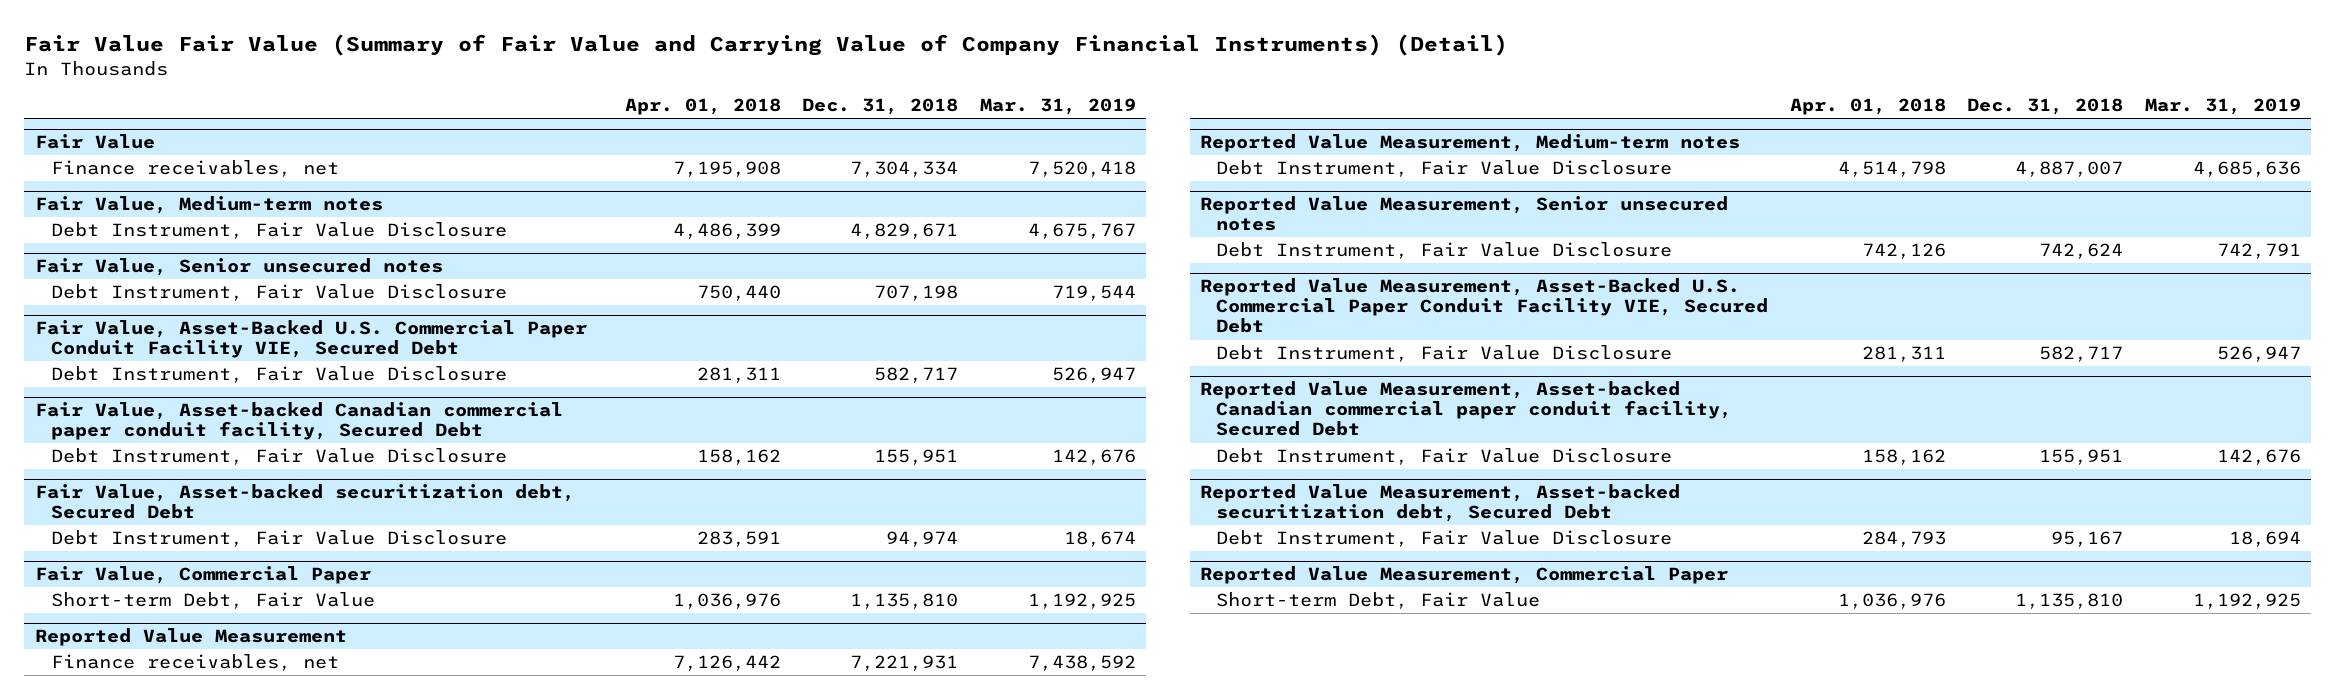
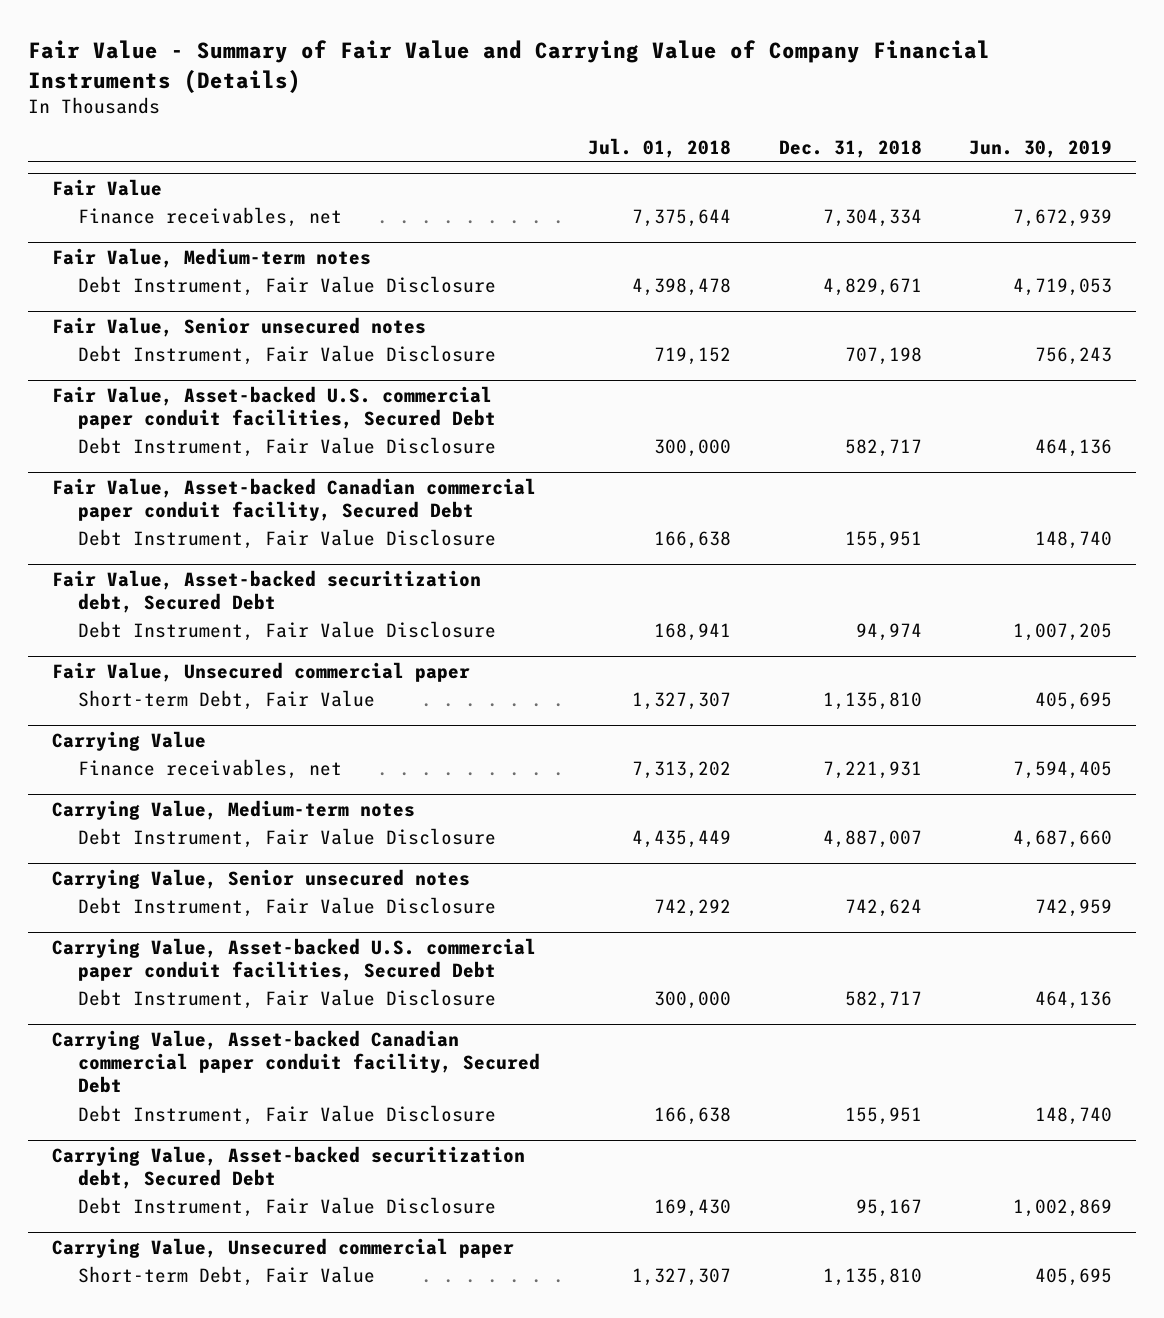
- Fair Value Fair Value (Summary of Fair Value and Carrying Value of Company Financial Instruments) (Detail)
+ Fair Value - Summary of Fair Value and Carrying Value of Company Financial Instruments (Details)
- | Apr. 01, 2018 | Dec. 31, 2018 | Mar. 31, 2019
+ | Jul. 01, 2018 | Dec. 31, 2018 | Jun. 30, 2019
- Fair Value, Asset-Backed U.S. Commercial Paper Conduit Facility VIE, Secured Debt
+ Fair Value, Asset-backed U.S. commercial paper conduit facilities, Secured Debt
- Fair Value, Commercial Paper
+ Fair Value, Unsecured commercial paper
- Reported Value Measurement
+ Carrying Value
- Reported Value Measurement, Medium-term notes
+ Carrying Value, Medium-term notes
- Reported Value Measurement, Senior unsecured notes
+ Carrying Value, Senior unsecured notes
- Reported Value Measurement, Asset-Backed U.S. Commercial Paper Conduit Facility VIE, Secured Debt
+ Carrying Value, Asset-backed U.S. commercial paper conduit facilities, Secured Debt
- Reported Value Measurement, Asset-backed Canadian commercial paper conduit facility, Secured Debt
+ Carrying Value, Asset-backed Canadian commercial paper conduit facility, Secured Debt
- Reported Value Measurement, Asset-backed securitization debt, Secured Debt
+ Carrying Value, Asset-backed securitization debt, Secured Debt
- Reported Value Measurement, Commercial Paper
+ Carrying Value, Unsecured commercial paper

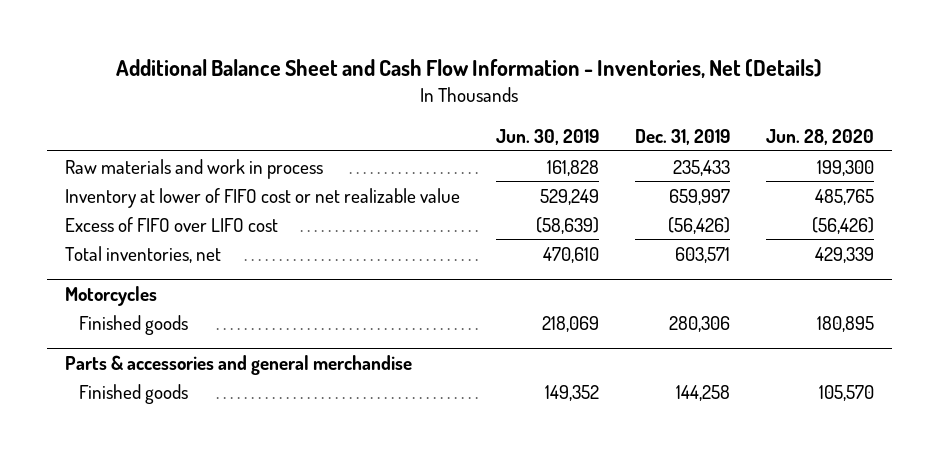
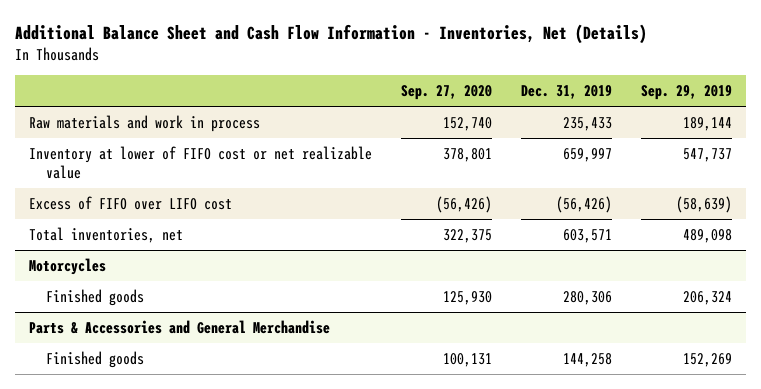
- | Jun. 30, 2019 | Dec. 31, 2019 | Jun. 28, 2020
+ | Sep. 27, 2020 | Dec. 31, 2019 | Sep. 29, 2019
- Parts & accessories and general merchandise
+ Parts & Accessories and General Merchandise

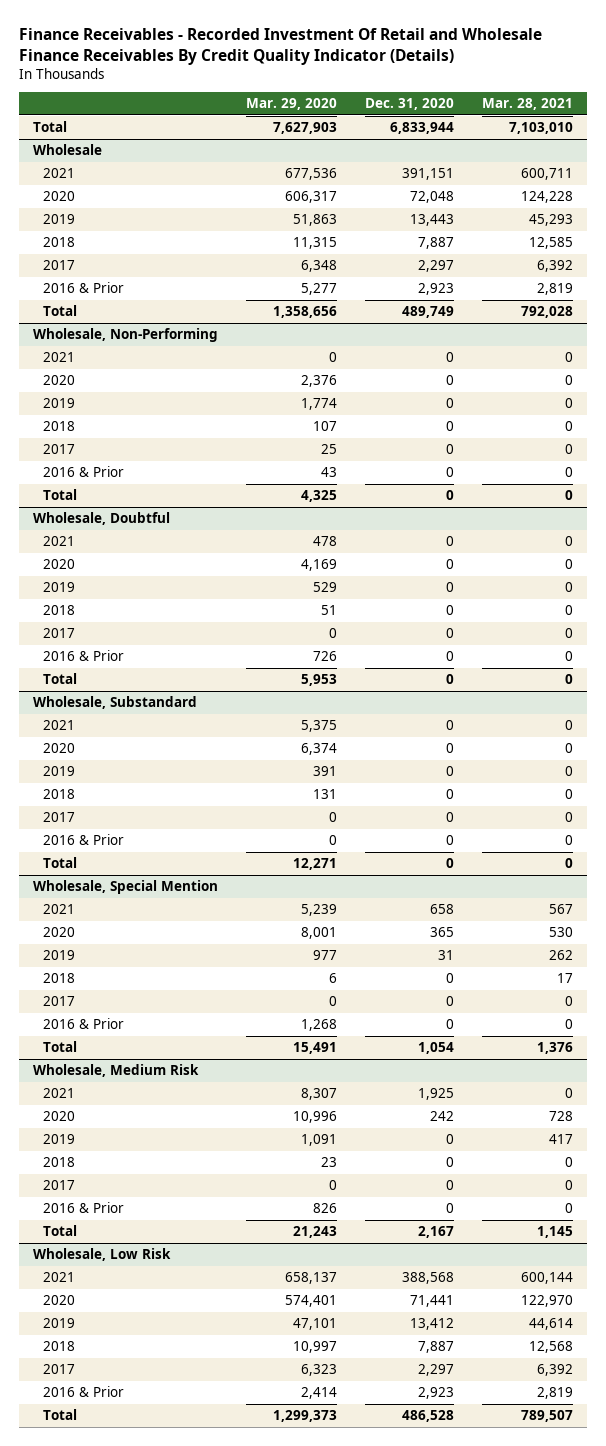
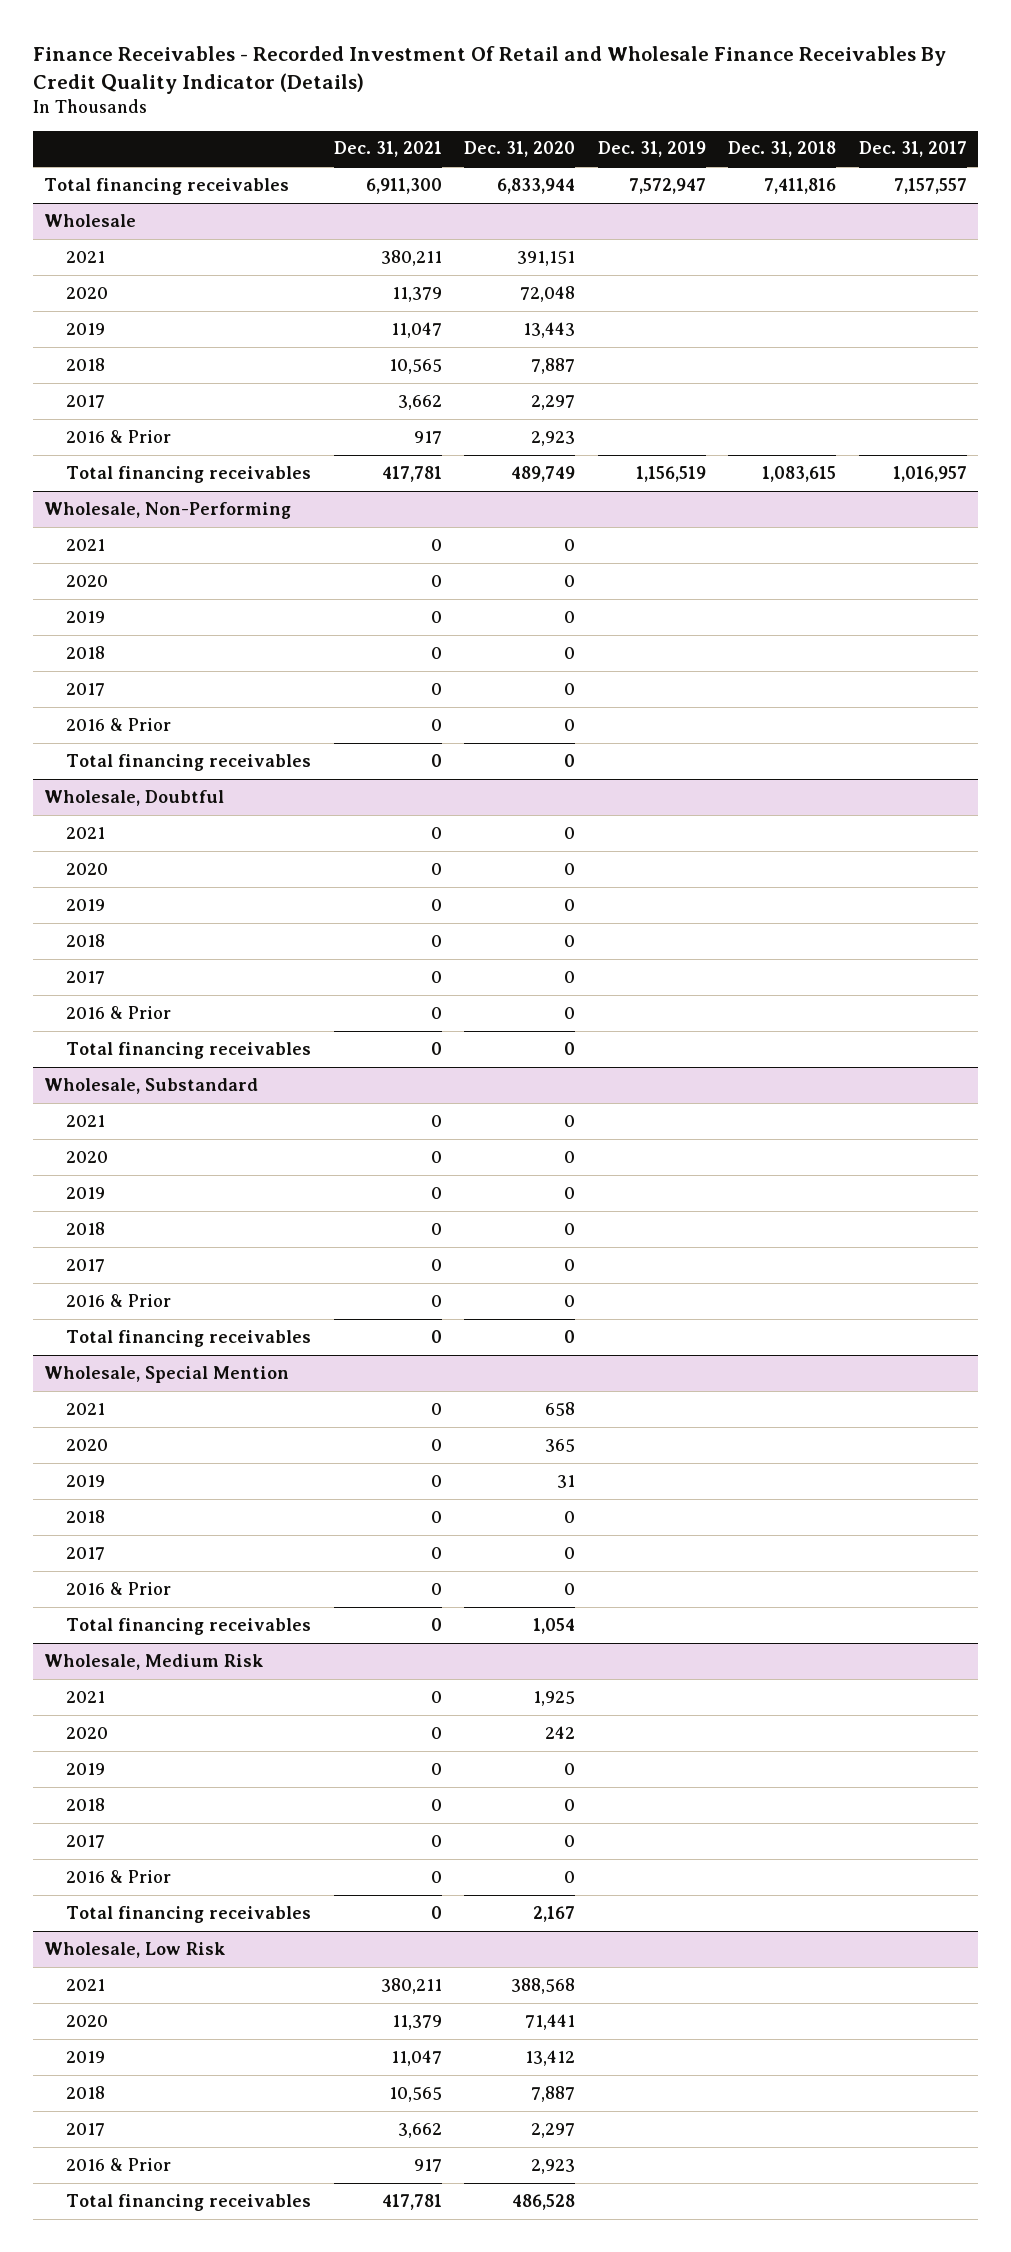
- | Mar. 29, 2020 | Dec. 31, 2020 | Mar. 28, 2021
+ | Dec. 31, 2021 | Dec. 31, 2020 | Dec. 31, 2019 | Dec. 31, 2018 | Dec. 31, 2017
- Total | 7,627,903 | 6,833,944 | 7,103,010
+ Total financing receivables | 6,911,300 | 6,833,944 | 7,572,947 | 7,411,816 | 7,157,557
@ Wholesale
- Total | 1,358,656 | 489,749 | 792,028
+ Total financing receivables | 417,781 | 489,749 | 1,156,519 | 1,083,615 | 1,016,957
@ Wholesale, Non-Performing
- Total | 4,325 | 0 | 0
+ Total financing receivables | 0 | 0 | | |
@ Wholesale, Doubtful
- Total | 5,953 | 0 | 0
+ Total financing receivables | 0 | 0 | | |
@ Wholesale, Substandard
- Total | 12,271 | 0 | 0
+ Total financing receivables | 0 | 0 | | |
@ Wholesale, Special Mention
- Total | 15,491 | 1,054 | 1,376
+ Total financing receivables | 0 | 1,054 | | |
@ Wholesale, Medium Risk
- Total | 21,243 | 2,167 | 1,145
+ Total financing receivables | 0 | 2,167 | | |
@ Wholesale, Low Risk
- Total | 1,299,373 | 486,528 | 789,507
+ Total financing receivables | 417,781 | 486,528 | | |

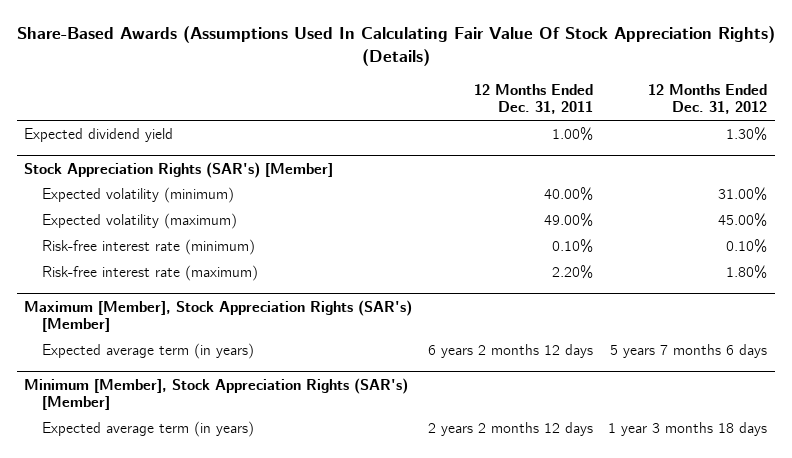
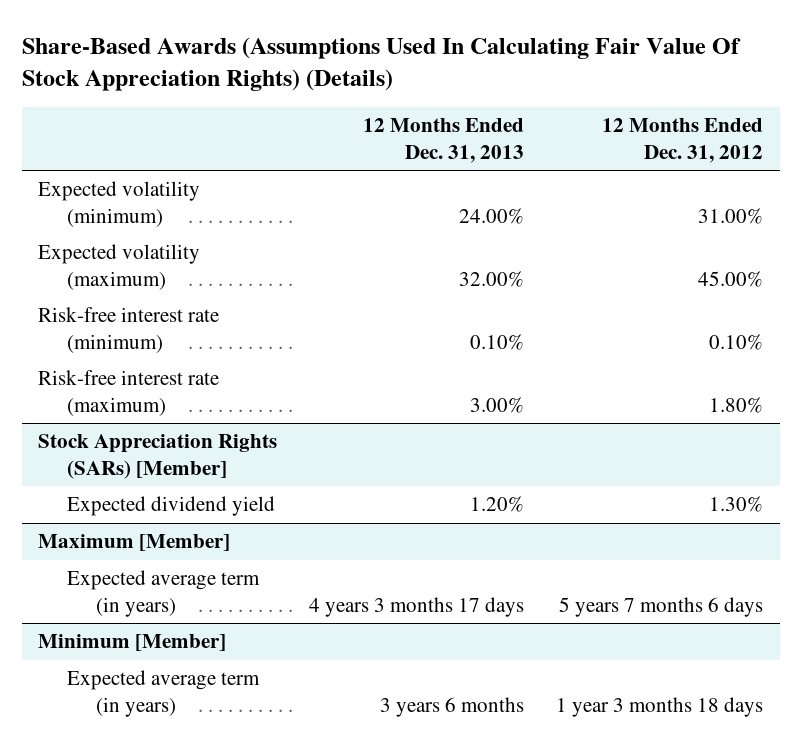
- | 12 Months Ended Dec. 31, 2011 | 12 Months Ended Dec. 31, 2012
+ | 12 Months Ended Dec. 31, 2013 | 12 Months Ended Dec. 31, 2012
- Expected dividend yield | 1.00% | 1.30%
- Stock Appreciation Rights (SAR's) [Member]
- Maximum [Member], Stock Appreciation Rights (SAR's) [Member]
+ Stock Appreciation Rights (SARs) [Member]
+ Expected dividend yield | 1.20% | 1.30%
+ Maximum [Member]
- Minimum [Member], Stock Appreciation Rights (SAR's) [Member]
+ Minimum [Member]

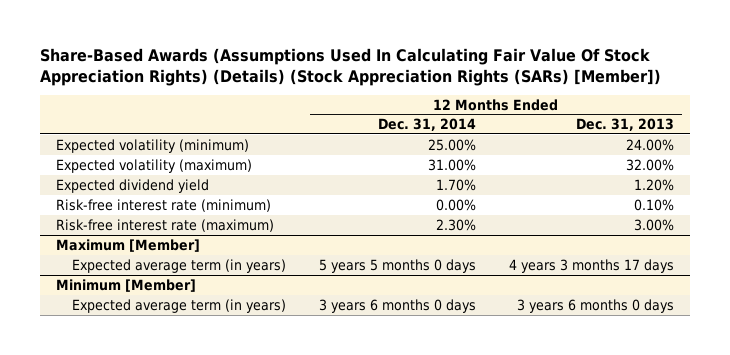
- Share-Based Awards (Assumptions Used In Calculating Fair Value Of Stock Appreciation Rights) (Details)
+ Share-Based Awards (Assumptions Used In Calculating Fair Value Of Stock Appreciation Rights) (Details) (Stock Appreciation Rights (SARs) [Member])
- | 12 Months Ended Dec. 31, 2013 | 12 Months Ended Dec. 31, 2012
+ | 12 Months Ended Dec. 31, 2014 | 12 Months Ended Dec. 31, 2013
+ Expected dividend yield | 1.70% | 1.20%
- Stock Appreciation Rights (SARs) [Member]
- Expected dividend yield | 1.20% | 1.30%
@ Minimum [Member]
- Expected average term (in years) | 3 years 6 months | 1 year 3 months 18 days
+ Expected average term (in years) | 3 years 6 months 0 days | 3 years 6 months 0 days

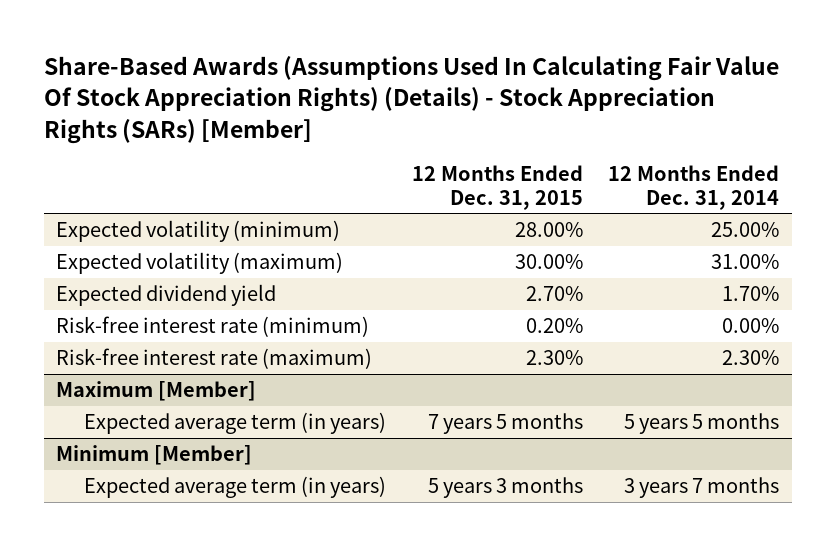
- Share-Based Awards (Assumptions Used In Calculating Fair Value Of Stock Appreciation Rights) (Details) (Stock Appreciation Rights (SARs) [Member])
+ Share-Based Awards (Assumptions Used In Calculating Fair Value Of Stock Appreciation Rights) (Details) - Stock Appreciation Rights (SARs) [Member]
- | 12 Months Ended Dec. 31, 2014 | 12 Months Ended Dec. 31, 2013
+ | 12 Months Ended Dec. 31, 2015 | 12 Months Ended Dec. 31, 2014
@ Maximum [Member]
- Expected average term (in years) | 5 years 5 months 0 days | 4 years 3 months 17 days
+ Expected average term (in years) | 7 years 5 months | 5 years 5 months
@ Minimum [Member]
- Expected average term (in years) | 3 years 6 months 0 days | 3 years 6 months 0 days
+ Expected average term (in years) | 5 years 3 months | 3 years 7 months

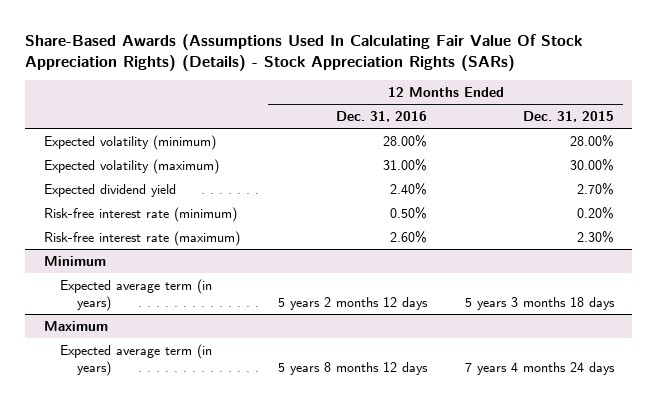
- Share-Based Awards (Assumptions Used In Calculating Fair Value Of Stock Appreciation Rights) (Details) - Stock Appreciation Rights (SARs) [Member]
+ Share-Based Awards (Assumptions Used In Calculating Fair Value Of Stock Appreciation Rights) (Details) - Stock Appreciation Rights (SARs)
- | 12 Months Ended Dec. 31, 2015 | 12 Months Ended Dec. 31, 2014
+ | 12 Months Ended Dec. 31, 2016 | 12 Months Ended Dec. 31, 2015
- Maximum [Member]
- Expected average term (in years) | 7 years 5 months | 5 years 5 months
- Minimum [Member]
- Expected average term (in years) | 5 years 3 months | 3 years 7 months
+ Minimum
+ Expected average term (in years) | 5 years 2 months 12 days | 5 years 3 months 18 days
+ Maximum
+ Expected average term (in years) | 5 years 8 months 12 days | 7 years 4 months 24 days

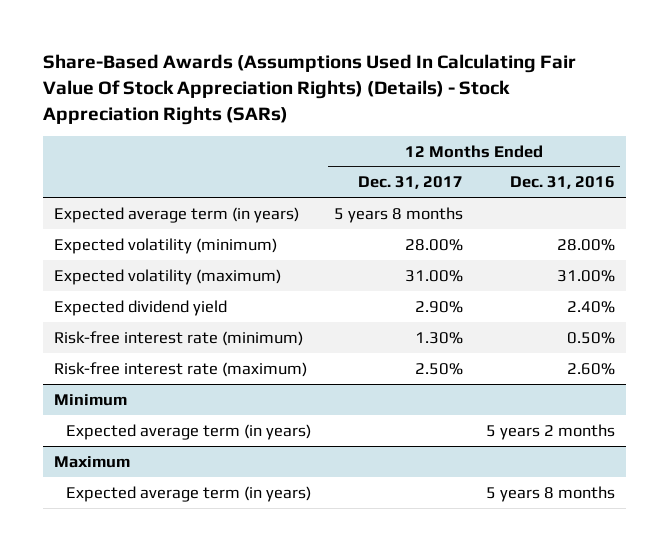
- | 12 Months Ended Dec. 31, 2016 | 12 Months Ended Dec. 31, 2015
+ | 12 Months Ended Dec. 31, 2017 | 12 Months Ended Dec. 31, 2016
+ Expected average term (in years) | 5 years 8 months |
@ Minimum
- Expected average term (in years) | 5 years 2 months 12 days | 5 years 3 months 18 days
+ Expected average term (in years) | | 5 years 2 months
@ Maximum
- Expected average term (in years) | 5 years 8 months 12 days | 7 years 4 months 24 days
+ Expected average term (in years) | | 5 years 8 months

